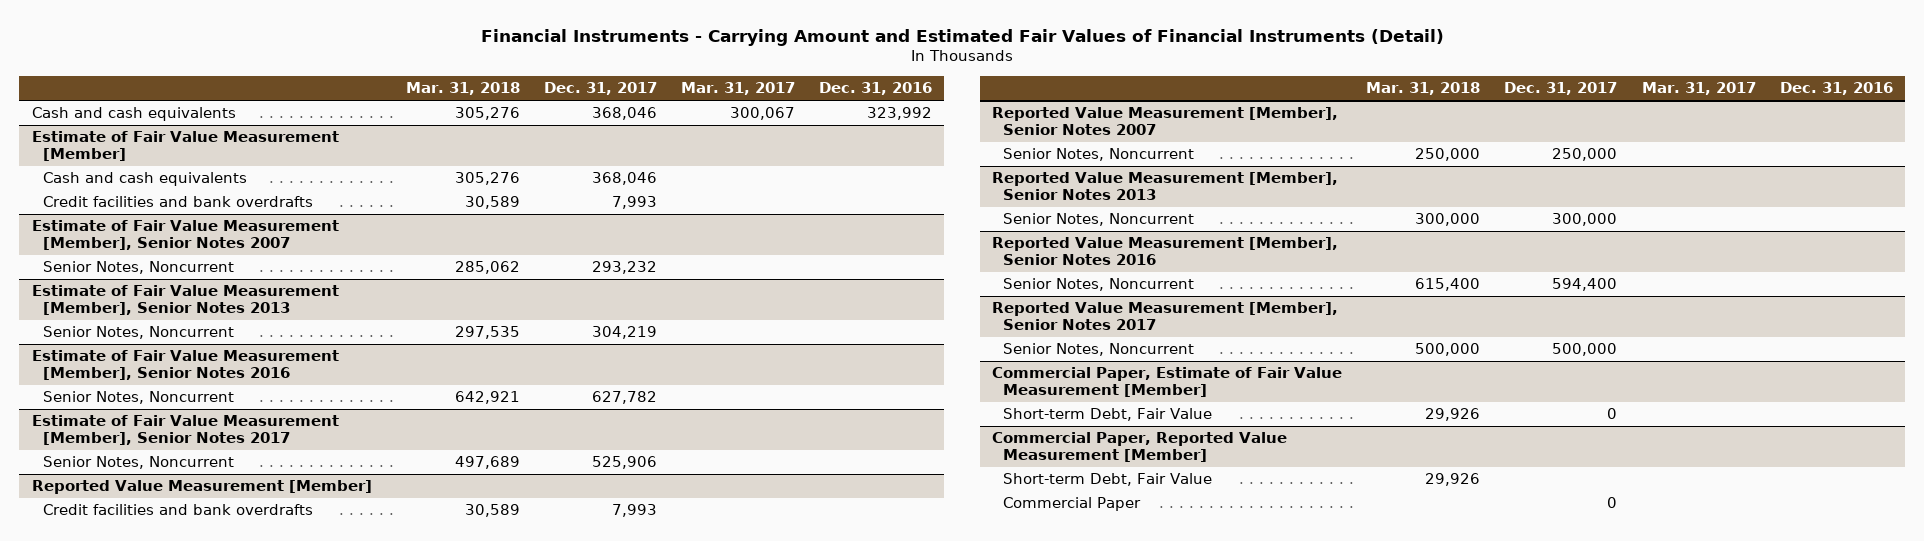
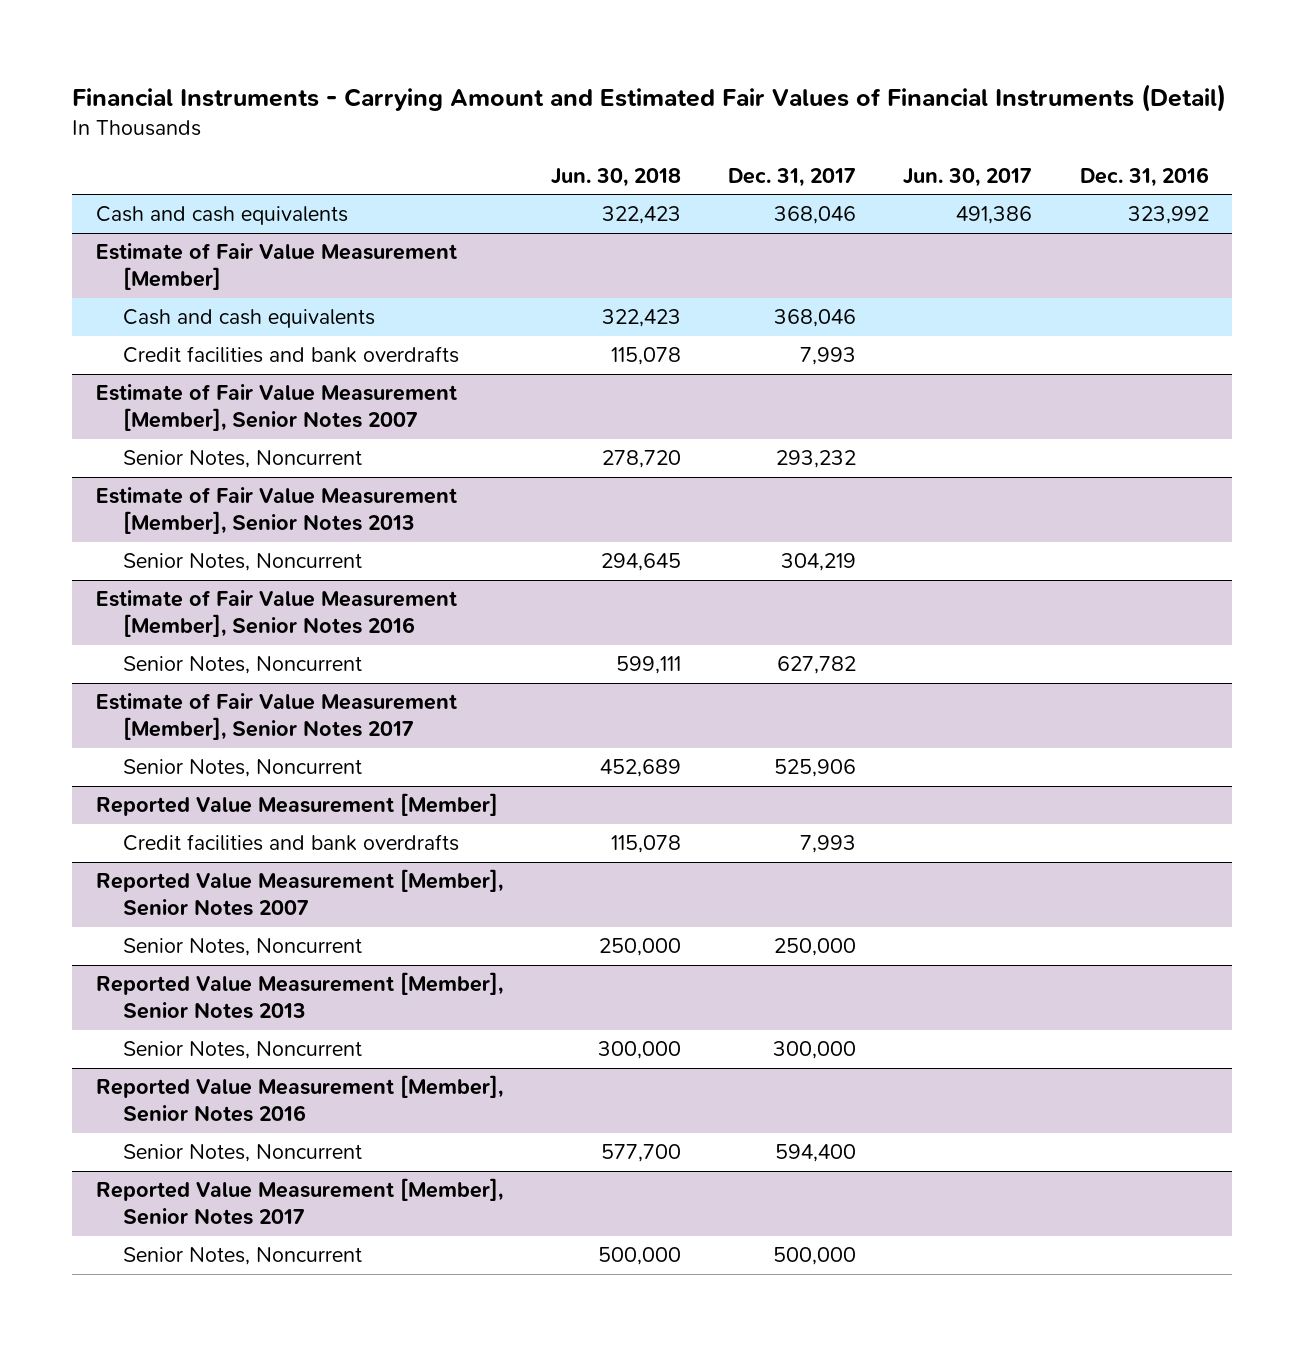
- | Mar. 31, 2018 | Dec. 31, 2017 | Mar. 31, 2017 | Dec. 31, 2016
+ | Jun. 30, 2018 | Dec. 31, 2017 | Jun. 30, 2017 | Dec. 31, 2016
- Commercial Paper, Estimate of Fair Value Measurement [Member]
- Short-term Debt, Fair Value | 29,926 | 0 | |
- Commercial Paper, Reported Value Measurement [Member]
- Short-term Debt, Fair Value | 29,926 | | |
- Commercial Paper | | 0 | |

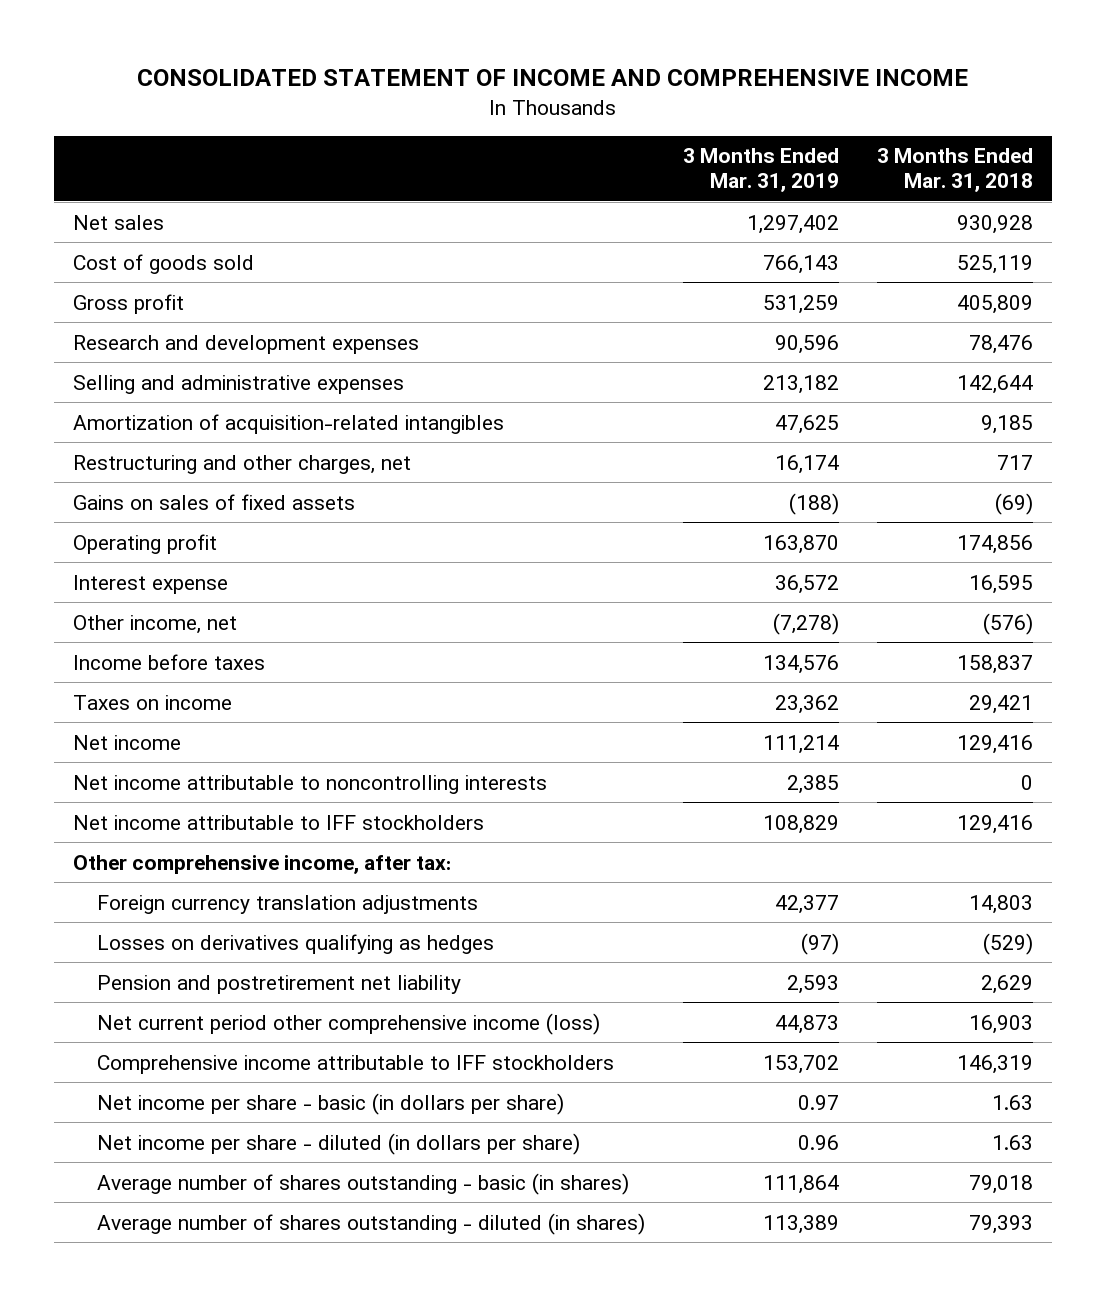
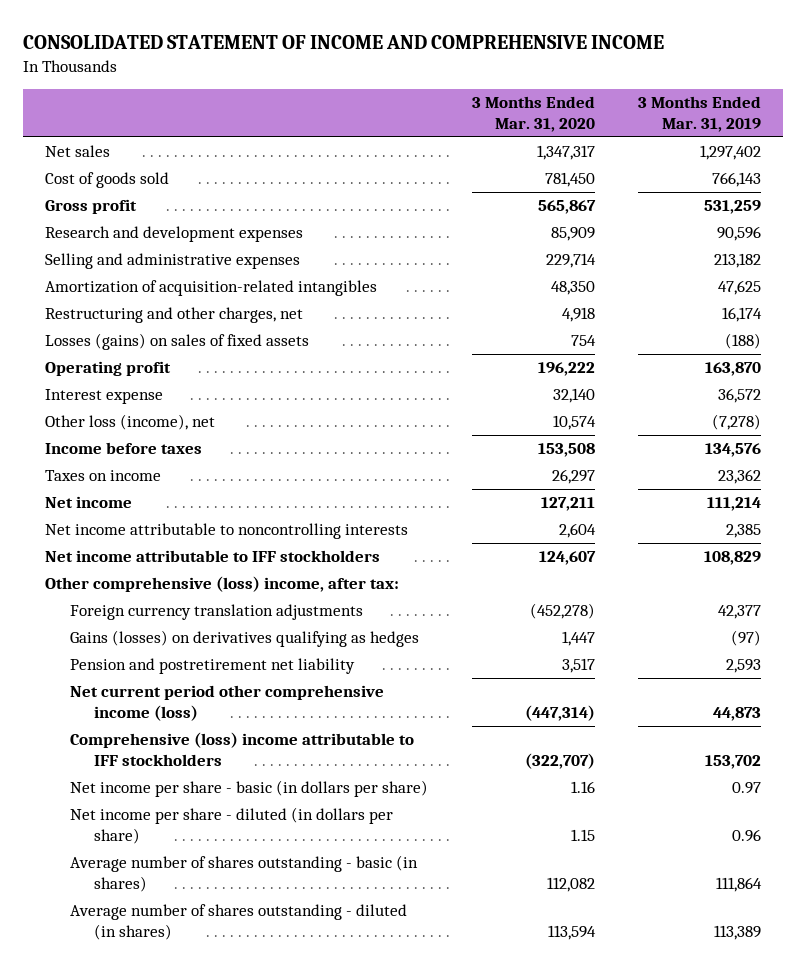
- | 3 Months Ended Mar. 31, 2019 | 3 Months Ended Mar. 31, 2018
+ | 3 Months Ended Mar. 31, 2020 | 3 Months Ended Mar. 31, 2019
- Gains on sales of fixed assets | (188) | (69)
+ Losses (gains) on sales of fixed assets | 754 | (188)
- Other income, net | (7,278) | (576)
+ Other loss (income), net | 10,574 | (7,278)
- Other comprehensive income, after tax:
+ Other comprehensive (loss) income, after tax:
- Losses on derivatives qualifying as hedges | (97) | (529)
+ Gains (losses) on derivatives qualifying as hedges | 1,447 | (97)
- Comprehensive income attributable to IFF stockholders | 153,702 | 146,319
+ Comprehensive (loss) income attributable to IFF stockholders | (322,707) | 153,702

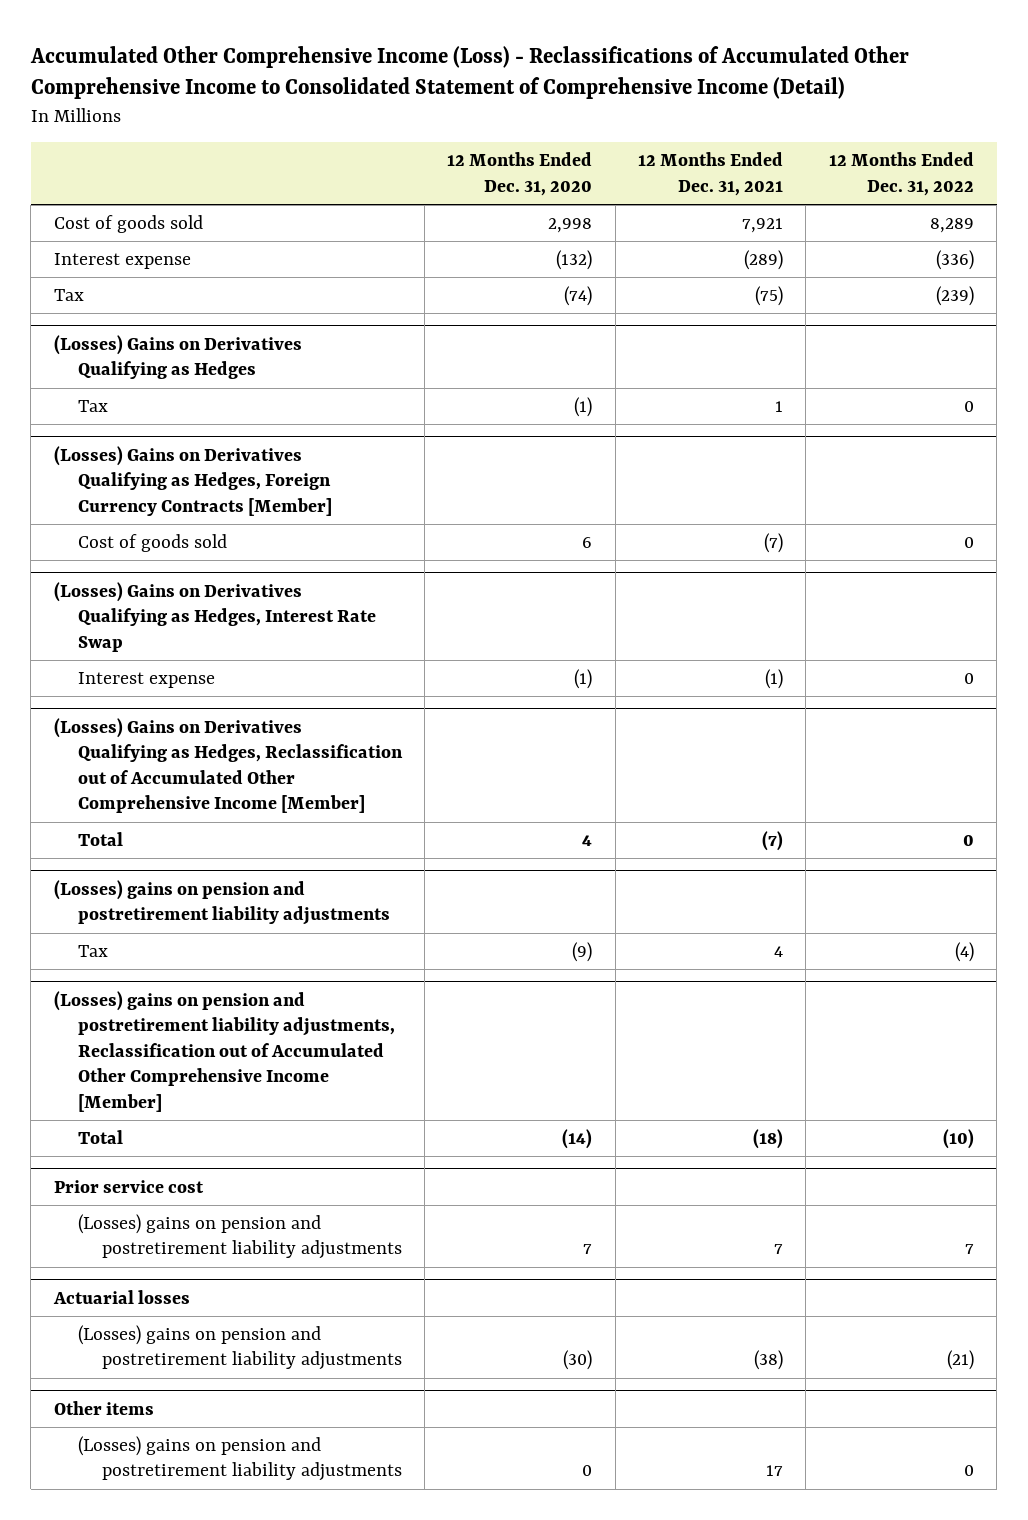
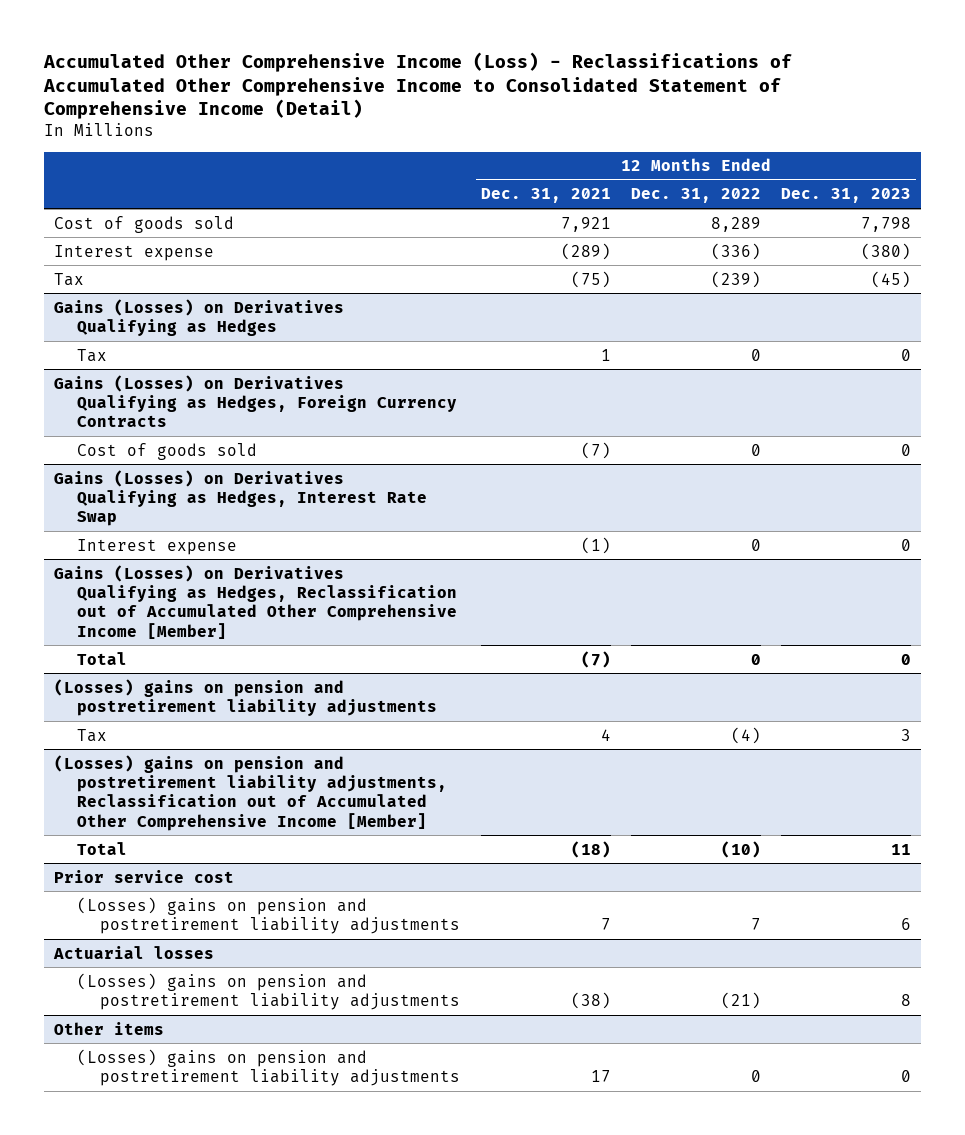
- | 12 Months Ended Dec. 31, 2020 | 12 Months Ended Dec. 31, 2021 | 12 Months Ended Dec. 31, 2022
+ | 12 Months Ended Dec. 31, 2021 | 12 Months Ended Dec. 31, 2022 | 12 Months Ended Dec. 31, 2023
- (Losses) Gains on Derivatives Qualifying as Hedges
+ Gains (Losses) on Derivatives Qualifying as Hedges
- (Losses) Gains on Derivatives Qualifying as Hedges, Foreign Currency Contracts [Member]
+ Gains (Losses) on Derivatives Qualifying as Hedges, Foreign Currency Contracts
- (Losses) Gains on Derivatives Qualifying as Hedges, Interest Rate Swap
+ Gains (Losses) on Derivatives Qualifying as Hedges, Interest Rate Swap
- (Losses) Gains on Derivatives Qualifying as Hedges, Reclassification out of Accumulated Other Comprehensive Income [Member]
+ Gains (Losses) on Derivatives Qualifying as Hedges, Reclassification out of Accumulated Other Comprehensive Income [Member]

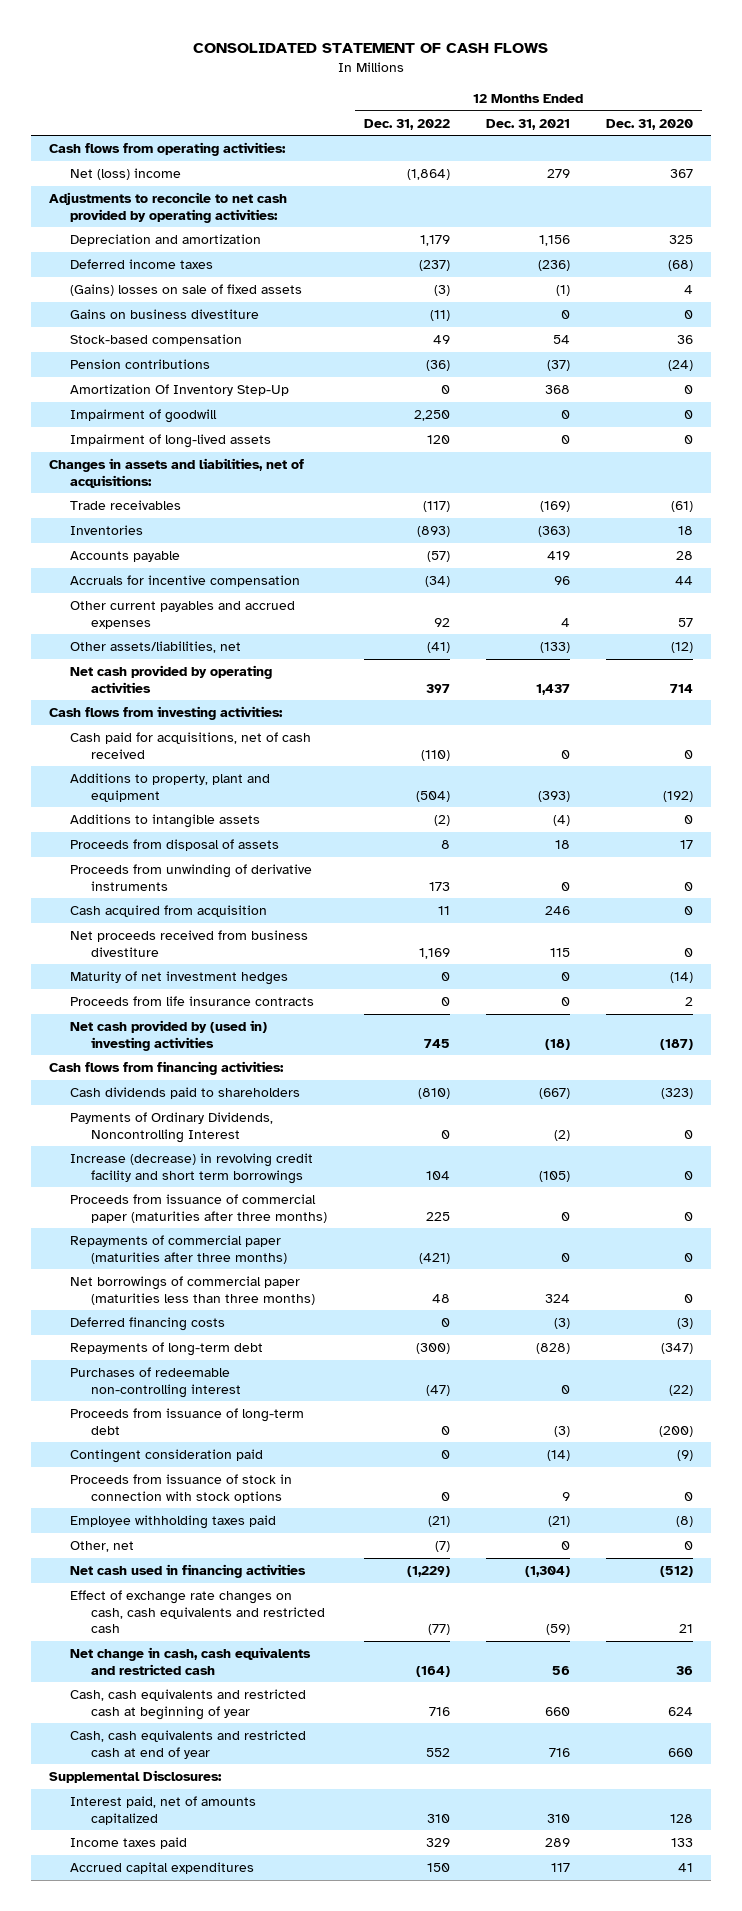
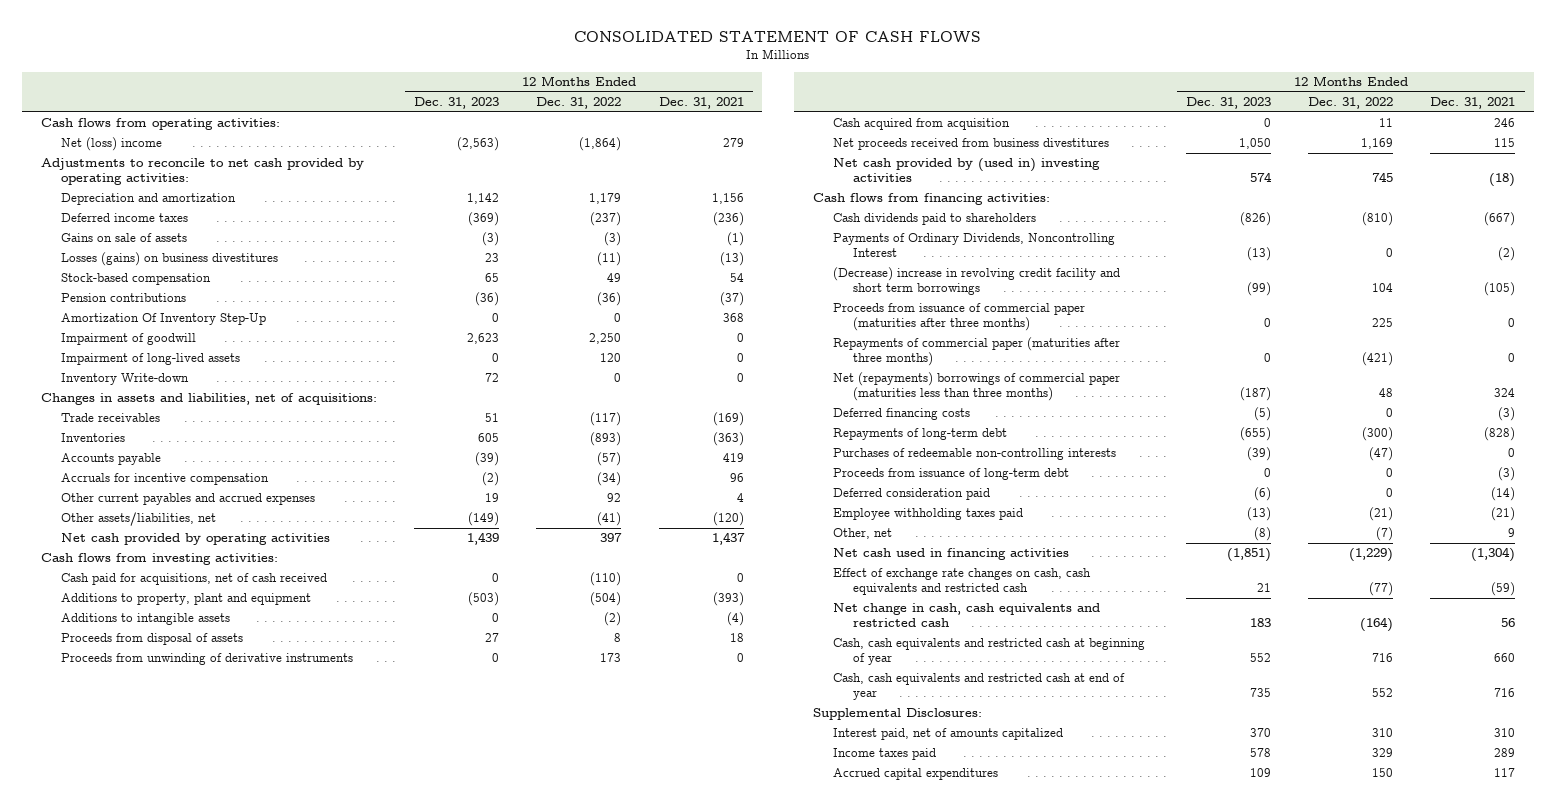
- | 12 Months Ended Dec. 31, 2022 | 12 Months Ended Dec. 31, 2021 | 12 Months Ended Dec. 31, 2020
+ | 12 Months Ended Dec. 31, 2023 | 12 Months Ended Dec. 31, 2022 | 12 Months Ended Dec. 31, 2021
- (Gains) losses on sale of fixed assets | (3) | (1) | 4
- Gains on business divestiture | (11) | 0 | 0
+ Gains on sale of assets | (3) | (3) | (1)
+ Losses (gains) on business divestitures | 23 | (11) | (13)
+ Inventory Write-down | 72 | 0 | 0
- Other assets/liabilities, net | (41) | (133) | (12)
+ Other assets/liabilities, net | (149) | (41) | (120)
- Net proceeds received from business divestiture | 1,169 | 115 | 0
- Maturity of net investment hedges | 0 | 0 | (14)
- Proceeds from life insurance contracts | 0 | 0 | 2
+ Net proceeds received from business divestitures | 1,050 | 1,169 | 115
- Increase (decrease) in revolving credit facility and short term borrowings | 104 | (105) | 0
+ (Decrease) increase in revolving credit facility and short term borrowings | (99) | 104 | (105)
- Net borrowings of commercial paper (maturities less than three months) | 48 | 324 | 0
+ Net (repayments) borrowings of commercial paper (maturities less than three months) | (187) | 48 | 324
- Purchases of redeemable non-controlling interest | (47) | 0 | (22)
+ Purchases of redeemable non-controlling interests | (39) | (47) | 0
- Contingent consideration paid | 0 | (14) | (9)
- Proceeds from issuance of stock in connection with stock options | 0 | 9 | 0
+ Deferred consideration paid | (6) | 0 | (14)
- Other, net | (7) | 0 | 0
+ Other, net | (8) | (7) | 9

